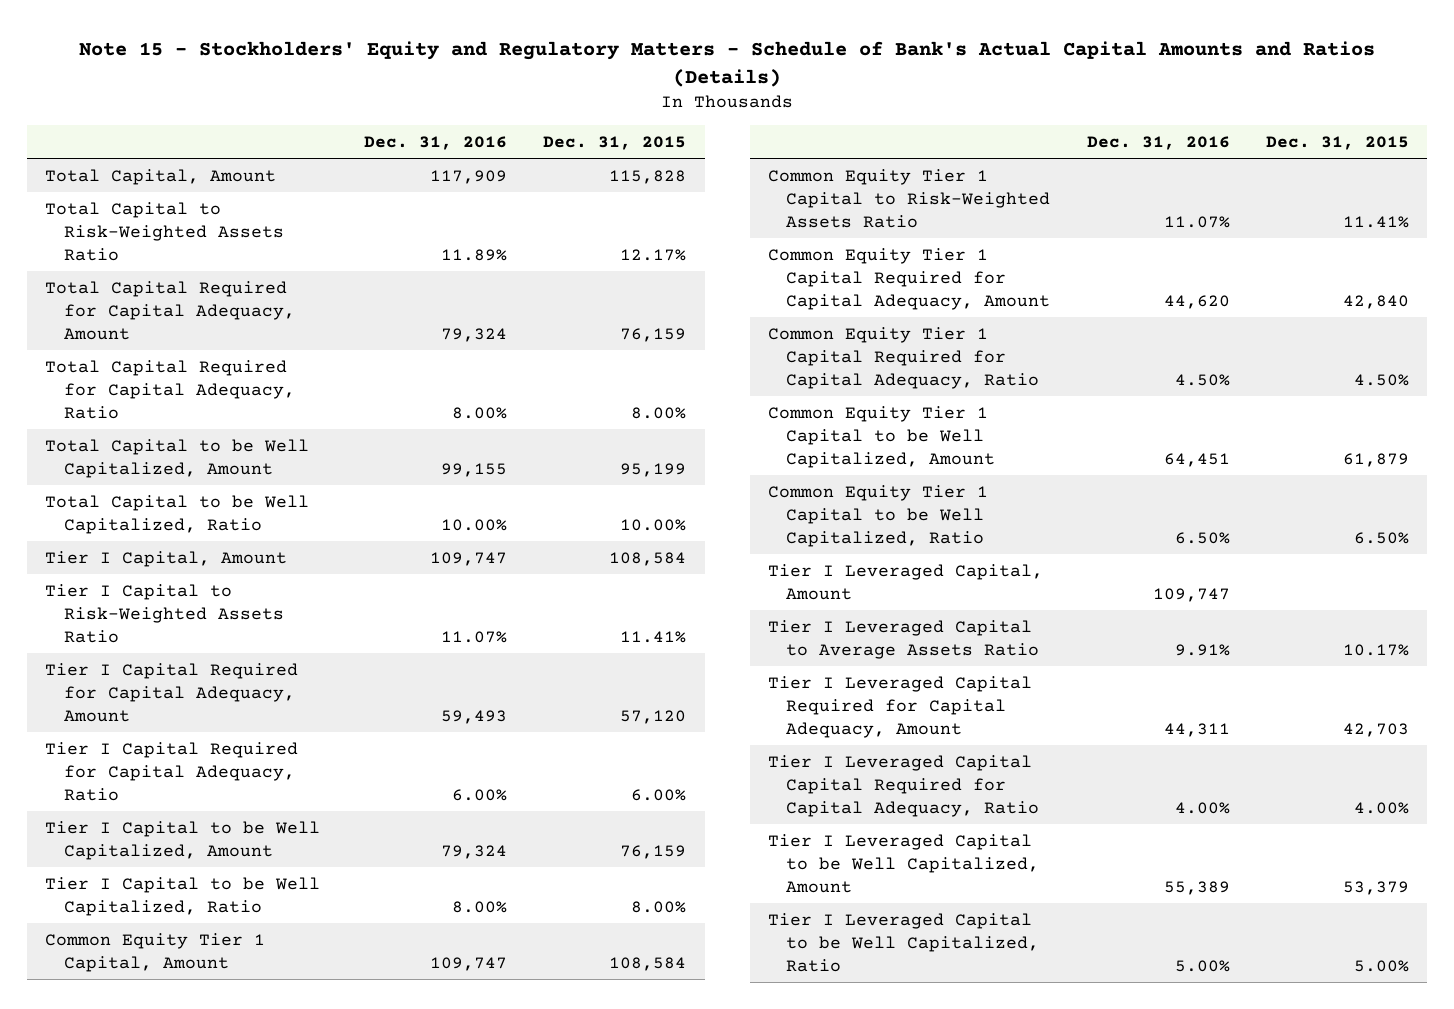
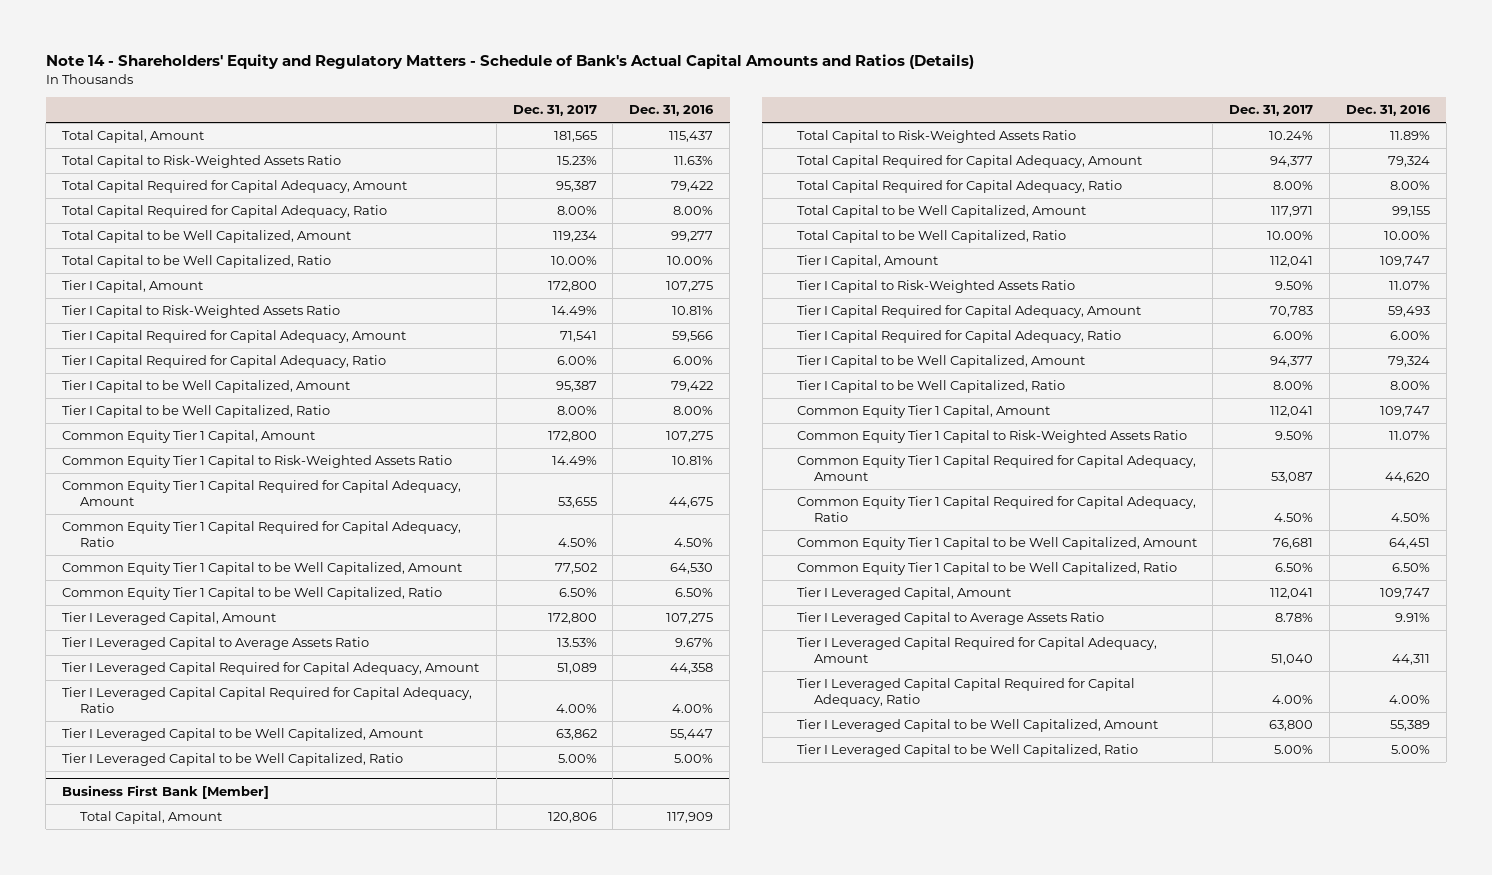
- Note 15 - Stockholders' Equity and Regulatory Matters - Schedule of Bank's Actual Capital Amounts and Ratios (Details)
+ Note 14 - Shareholders' Equity and Regulatory Matters - Schedule of Bank's Actual Capital Amounts and Ratios (Details)
- | Dec. 31, 2016 | Dec. 31, 2015
+ | Dec. 31, 2017 | Dec. 31, 2016
+ Total Capital, Amount | 181,565 | 115,437
+ Total Capital to Risk-Weighted Assets Ratio | 15.23% | 11.63%
+ Total Capital Required for Capital Adequacy, Amount | 95,387 | 79,422
+ Total Capital Required for Capital Adequacy, Ratio | 8.00% | 8.00%
+ Total Capital to be Well Capitalized, Amount | 119,234 | 99,277
+ Total Capital to be Well Capitalized, Ratio | 10.00% | 10.00%
+ Tier I Capital, Amount | 172,800 | 107,275
+ Tier I Capital to Risk-Weighted Assets Ratio | 14.49% | 10.81%
+ Tier I Capital Required for Capital Adequacy, Amount | 71,541 | 59,566
+ Tier I Capital Required for Capital Adequacy, Ratio | 6.00% | 6.00%
+ Tier I Capital to be Well Capitalized, Amount | 95,387 | 79,422
+ Tier I Capital to be Well Capitalized, Ratio | 8.00% | 8.00%
+ Common Equity Tier 1 Capital, Amount | 172,800 | 107,275
+ Common Equity Tier 1 Capital to Risk-Weighted Assets Ratio | 14.49% | 10.81%
+ Common Equity Tier 1 Capital Required for Capital Adequacy, Amount | 53,655 | 44,675
+ Common Equity Tier 1 Capital Required for Capital Adequacy, Ratio | 4.50% | 4.50%
+ Common Equity Tier 1 Capital to be Well Capitalized, Amount | 77,502 | 64,530
+ Common Equity Tier 1 Capital to be Well Capitalized, Ratio | 6.50% | 6.50%
+ Tier I Leveraged Capital, Amount | 172,800 | 107,275
+ Tier I Leveraged Capital to Average Assets Ratio | 13.53% | 9.67%
+ Tier I Leveraged Capital Required for Capital Adequacy, Amount | 51,089 | 44,358
+ Tier I Leveraged Capital Capital Required for Capital Adequacy, Ratio | 4.00% | 4.00%
+ Tier I Leveraged Capital to be Well Capitalized, Amount | 63,862 | 55,447
+ Tier I Leveraged Capital to be Well Capitalized, Ratio | 5.00% | 5.00%
+ Business First Bank [Member]

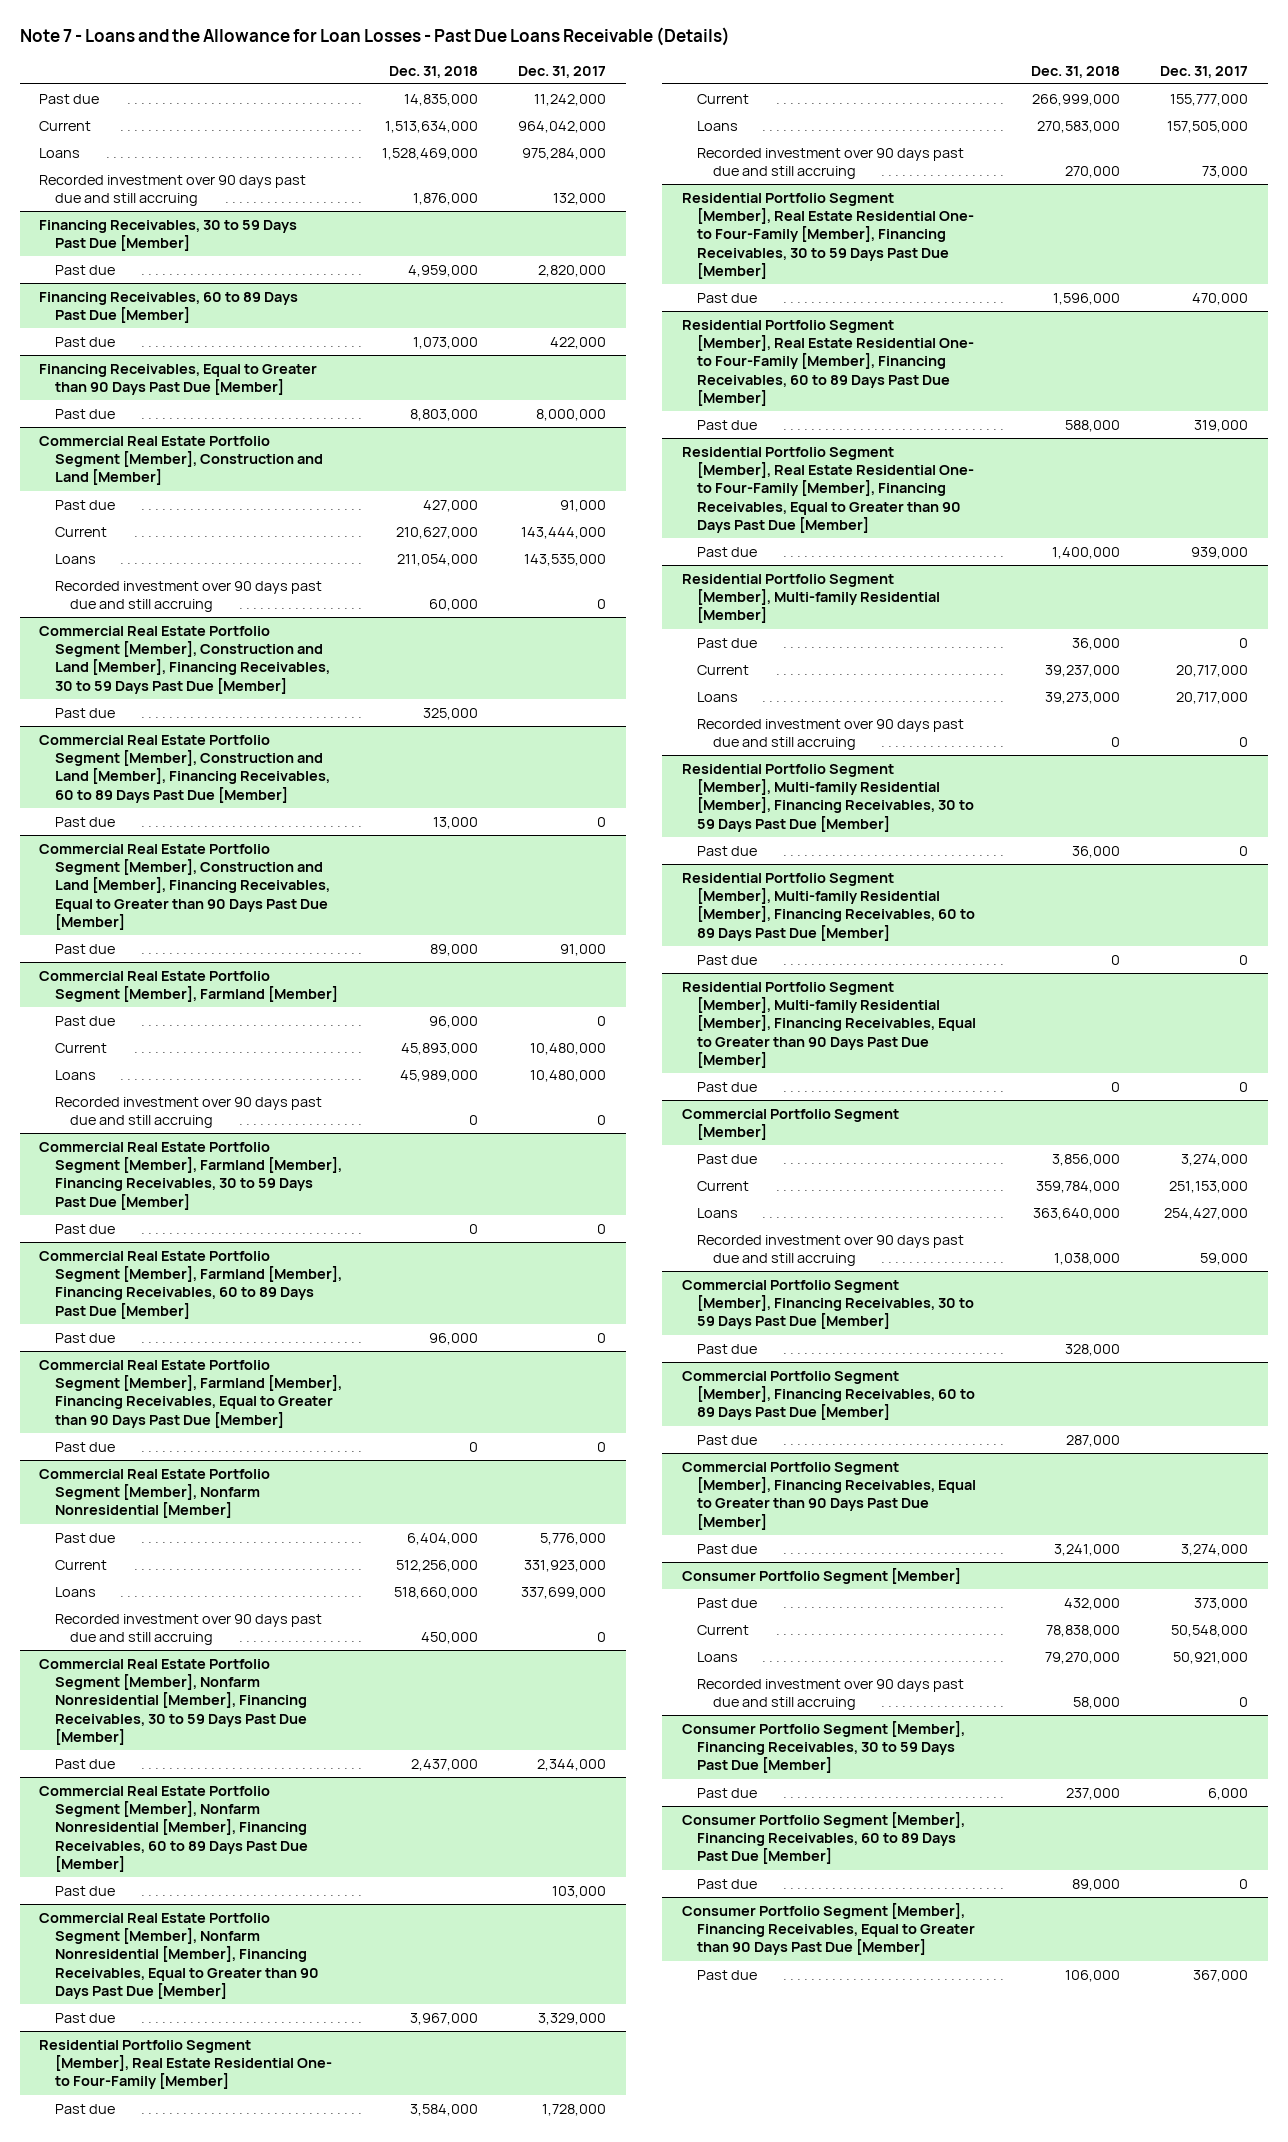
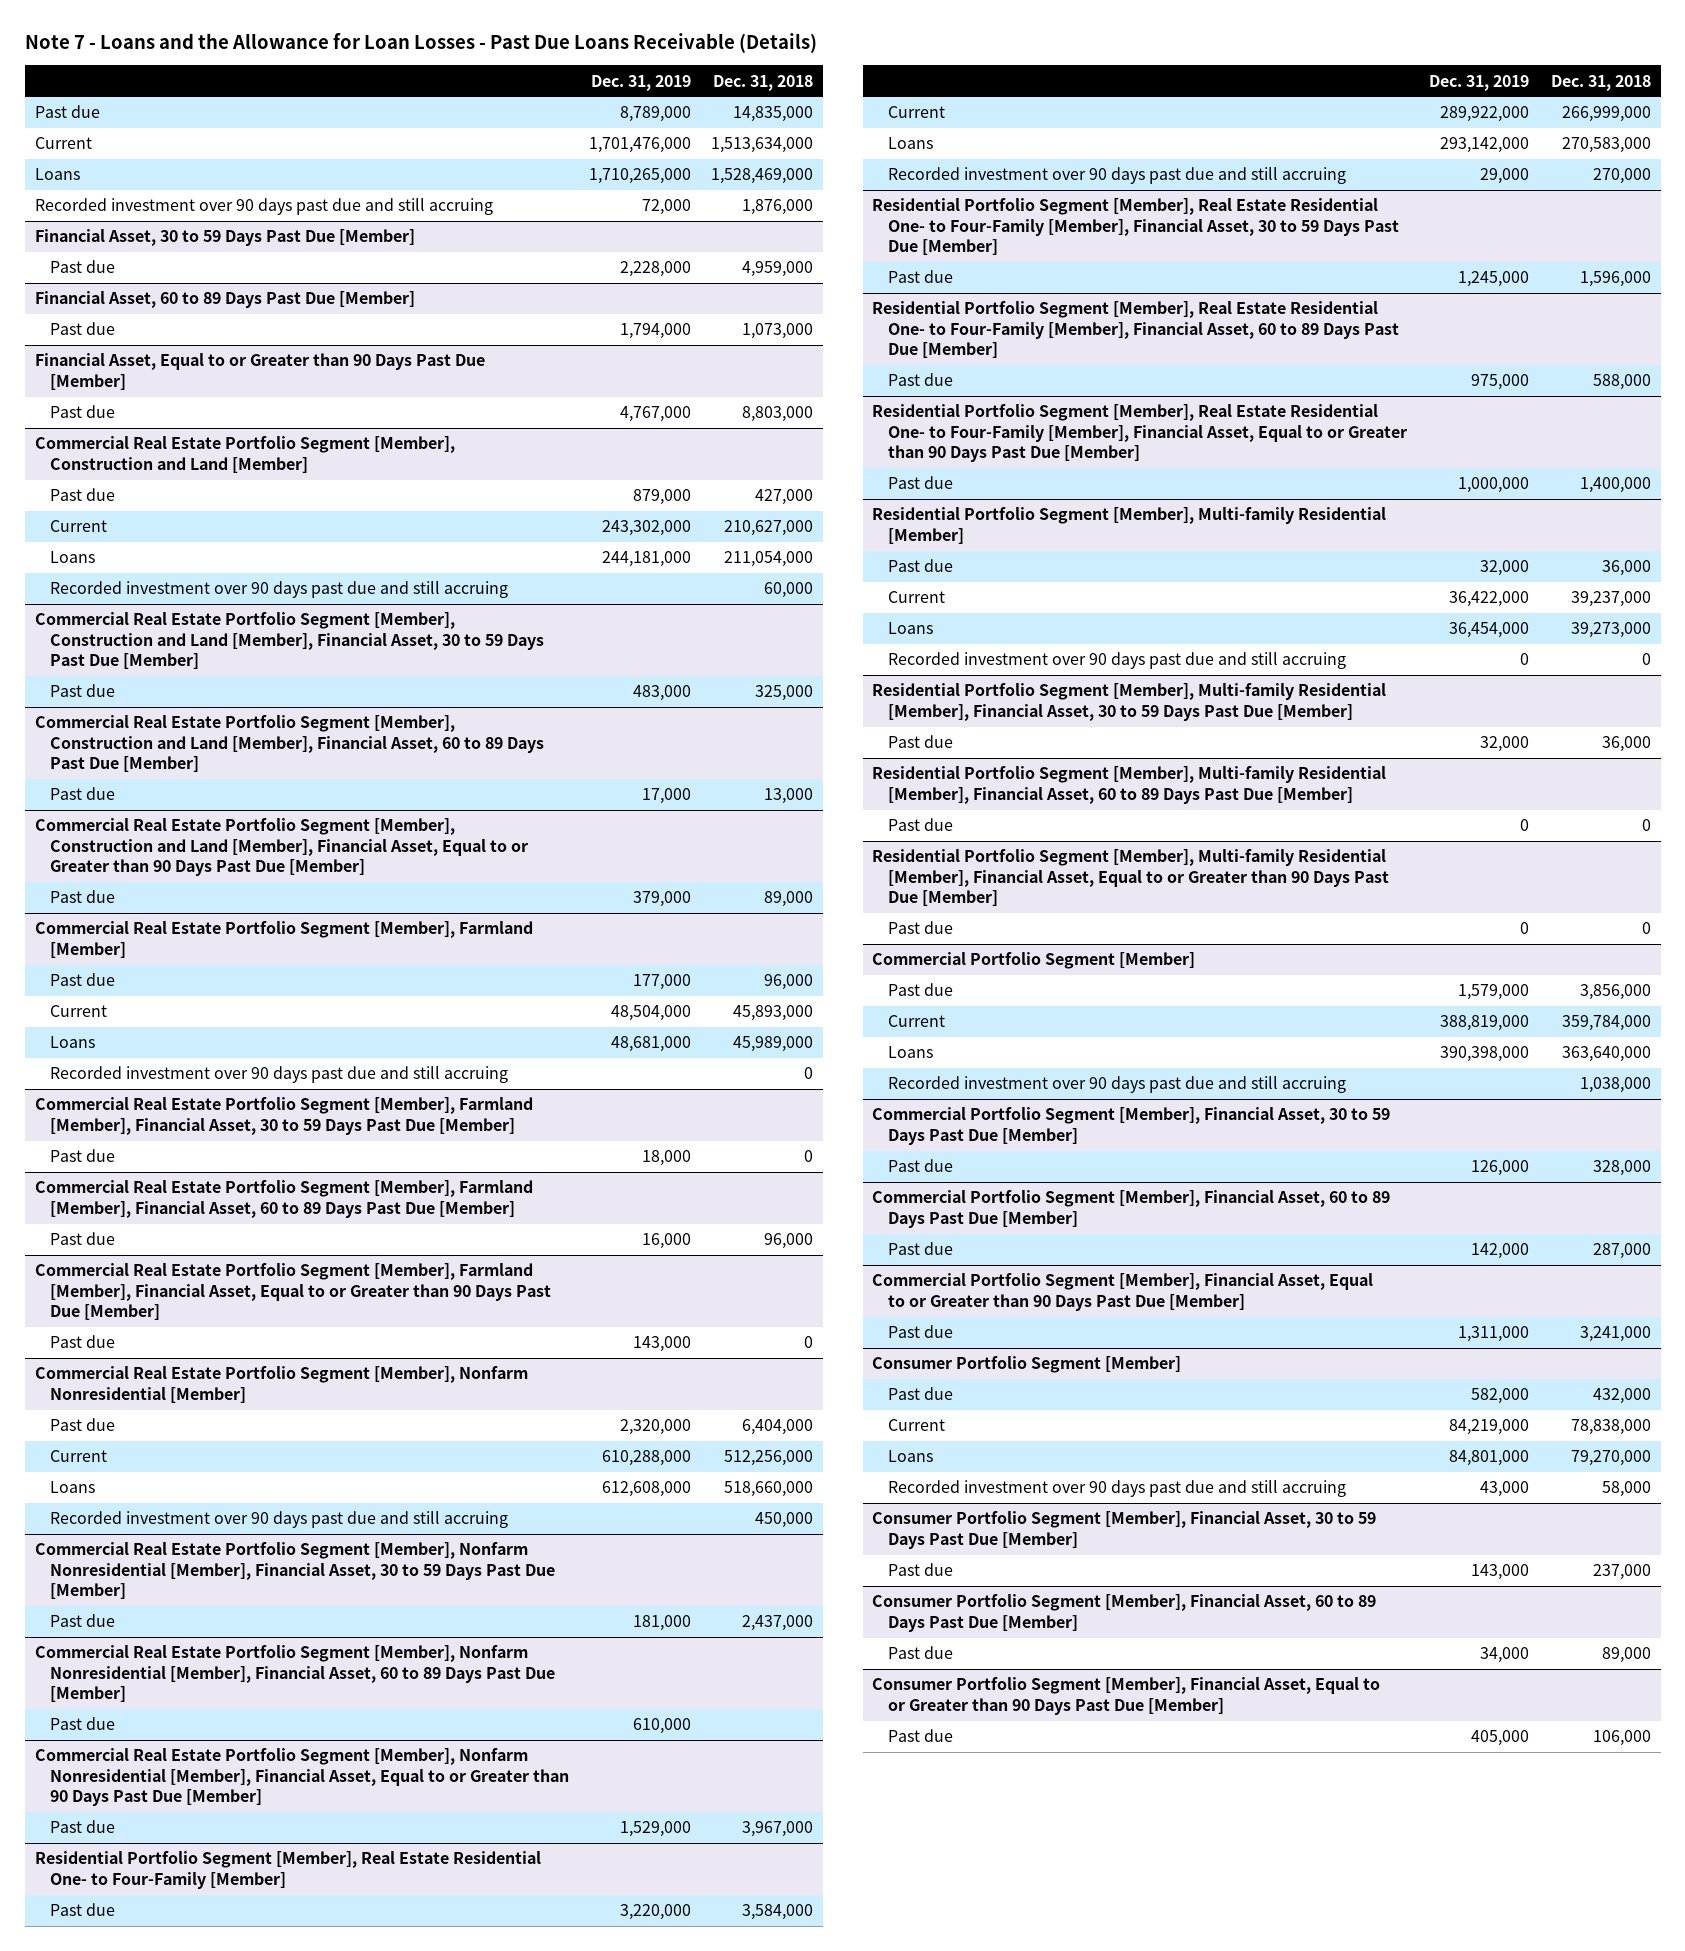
- | Dec. 31, 2018 | Dec. 31, 2017
+ | Dec. 31, 2019 | Dec. 31, 2018
- Financing Receivables, 30 to 59 Days Past Due [Member]
+ Financial Asset, 30 to 59 Days Past Due [Member]
- Financing Receivables, 60 to 89 Days Past Due [Member]
+ Financial Asset, 60 to 89 Days Past Due [Member]
- Financing Receivables, Equal to Greater than 90 Days Past Due [Member]
+ Financial Asset, Equal to or Greater than 90 Days Past Due [Member]
- Commercial Real Estate Portfolio Segment [Member], Construction and Land [Member], Financing Receivables, 30 to 59 Days Past Due [Member]
+ Commercial Real Estate Portfolio Segment [Member], Construction and Land [Member], Financial Asset, 30 to 59 Days Past Due [Member]
- Commercial Real Estate Portfolio Segment [Member], Construction and Land [Member], Financing Receivables, 60 to 89 Days Past Due [Member]
+ Commercial Real Estate Portfolio Segment [Member], Construction and Land [Member], Financial Asset, 60 to 89 Days Past Due [Member]
- Commercial Real Estate Portfolio Segment [Member], Construction and Land [Member], Financing Receivables, Equal to Greater than 90 Days Past Due [Member]
+ Commercial Real Estate Portfolio Segment [Member], Construction and Land [Member], Financial Asset, Equal to or Greater than 90 Days Past Due [Member]
- Commercial Real Estate Portfolio Segment [Member], Farmland [Member], Financing Receivables, 30 to 59 Days Past Due [Member]
+ Commercial Real Estate Portfolio Segment [Member], Farmland [Member], Financial Asset, 30 to 59 Days Past Due [Member]
- Commercial Real Estate Portfolio Segment [Member], Farmland [Member], Financing Receivables, 60 to 89 Days Past Due [Member]
+ Commercial Real Estate Portfolio Segment [Member], Farmland [Member], Financial Asset, 60 to 89 Days Past Due [Member]
- Commercial Real Estate Portfolio Segment [Member], Farmland [Member], Financing Receivables, Equal to Greater than 90 Days Past Due [Member]
+ Commercial Real Estate Portfolio Segment [Member], Farmland [Member], Financial Asset, Equal to or Greater than 90 Days Past Due [Member]
- Commercial Real Estate Portfolio Segment [Member], Nonfarm Nonresidential [Member], Financing Receivables, 30 to 59 Days Past Due [Member]
+ Commercial Real Estate Portfolio Segment [Member], Nonfarm Nonresidential [Member], Financial Asset, 30 to 59 Days Past Due [Member]
- Commercial Real Estate Portfolio Segment [Member], Nonfarm Nonresidential [Member], Financing Receivables, 60 to 89 Days Past Due [Member]
+ Commercial Real Estate Portfolio Segment [Member], Nonfarm Nonresidential [Member], Financial Asset, 60 to 89 Days Past Due [Member]
- Commercial Real Estate Portfolio Segment [Member], Nonfarm Nonresidential [Member], Financing Receivables, Equal to Greater than 90 Days Past Due [Member]
+ Commercial Real Estate Portfolio Segment [Member], Nonfarm Nonresidential [Member], Financial Asset, Equal to or Greater than 90 Days Past Due [Member]
- Residential Portfolio Segment [Member], Real Estate Residential One- to Four-Family [Member], Financing Receivables, 30 to 59 Days Past Due [Member]
+ Residential Portfolio Segment [Member], Real Estate Residential One- to Four-Family [Member], Financial Asset, 30 to 59 Days Past Due [Member]
- Residential Portfolio Segment [Member], Real Estate Residential One- to Four-Family [Member], Financing Receivables, 60 to 89 Days Past Due [Member]
+ Residential Portfolio Segment [Member], Real Estate Residential One- to Four-Family [Member], Financial Asset, 60 to 89 Days Past Due [Member]
- Residential Portfolio Segment [Member], Real Estate Residential One- to Four-Family [Member], Financing Receivables, Equal to Greater than 90 Days Past Due [Member]
+ Residential Portfolio Segment [Member], Real Estate Residential One- to Four-Family [Member], Financial Asset, Equal to or Greater than 90 Days Past Due [Member]
- Residential Portfolio Segment [Member], Multi-family Residential [Member], Financing Receivables, 30 to 59 Days Past Due [Member]
+ Residential Portfolio Segment [Member], Multi-family Residential [Member], Financial Asset, 30 to 59 Days Past Due [Member]
- Residential Portfolio Segment [Member], Multi-family Residential [Member], Financing Receivables, 60 to 89 Days Past Due [Member]
+ Residential Portfolio Segment [Member], Multi-family Residential [Member], Financial Asset, 60 to 89 Days Past Due [Member]
- Residential Portfolio Segment [Member], Multi-family Residential [Member], Financing Receivables, Equal to Greater than 90 Days Past Due [Member]
+ Residential Portfolio Segment [Member], Multi-family Residential [Member], Financial Asset, Equal to or Greater than 90 Days Past Due [Member]
- Commercial Portfolio Segment [Member], Financing Receivables, 30 to 59 Days Past Due [Member]
+ Commercial Portfolio Segment [Member], Financial Asset, 30 to 59 Days Past Due [Member]
- Commercial Portfolio Segment [Member], Financing Receivables, 60 to 89 Days Past Due [Member]
+ Commercial Portfolio Segment [Member], Financial Asset, 60 to 89 Days Past Due [Member]
- Commercial Portfolio Segment [Member], Financing Receivables, Equal to Greater than 90 Days Past Due [Member]
+ Commercial Portfolio Segment [Member], Financial Asset, Equal to or Greater than 90 Days Past Due [Member]
- Consumer Portfolio Segment [Member], Financing Receivables, 30 to 59 Days Past Due [Member]
+ Consumer Portfolio Segment [Member], Financial Asset, 30 to 59 Days Past Due [Member]
- Consumer Portfolio Segment [Member], Financing Receivables, 60 to 89 Days Past Due [Member]
+ Consumer Portfolio Segment [Member], Financial Asset, 60 to 89 Days Past Due [Member]
- Consumer Portfolio Segment [Member], Financing Receivables, Equal to Greater than 90 Days Past Due [Member]
+ Consumer Portfolio Segment [Member], Financial Asset, Equal to or Greater than 90 Days Past Due [Member]

